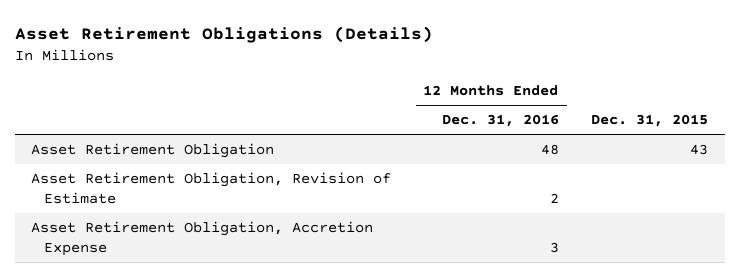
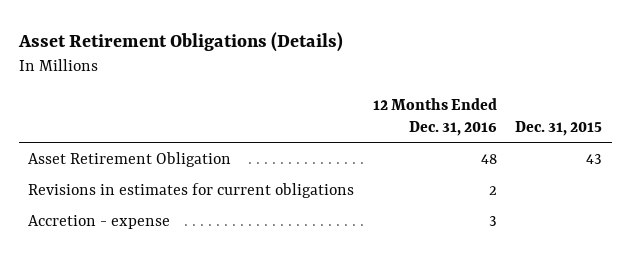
- Asset Retirement Obligation, Revision of Estimate | 2 |
- Asset Retirement Obligation, Accretion Expense | 3 |
+ Revisions in estimates for current obligations | 2 |
+ Accretion - expense | 3 |

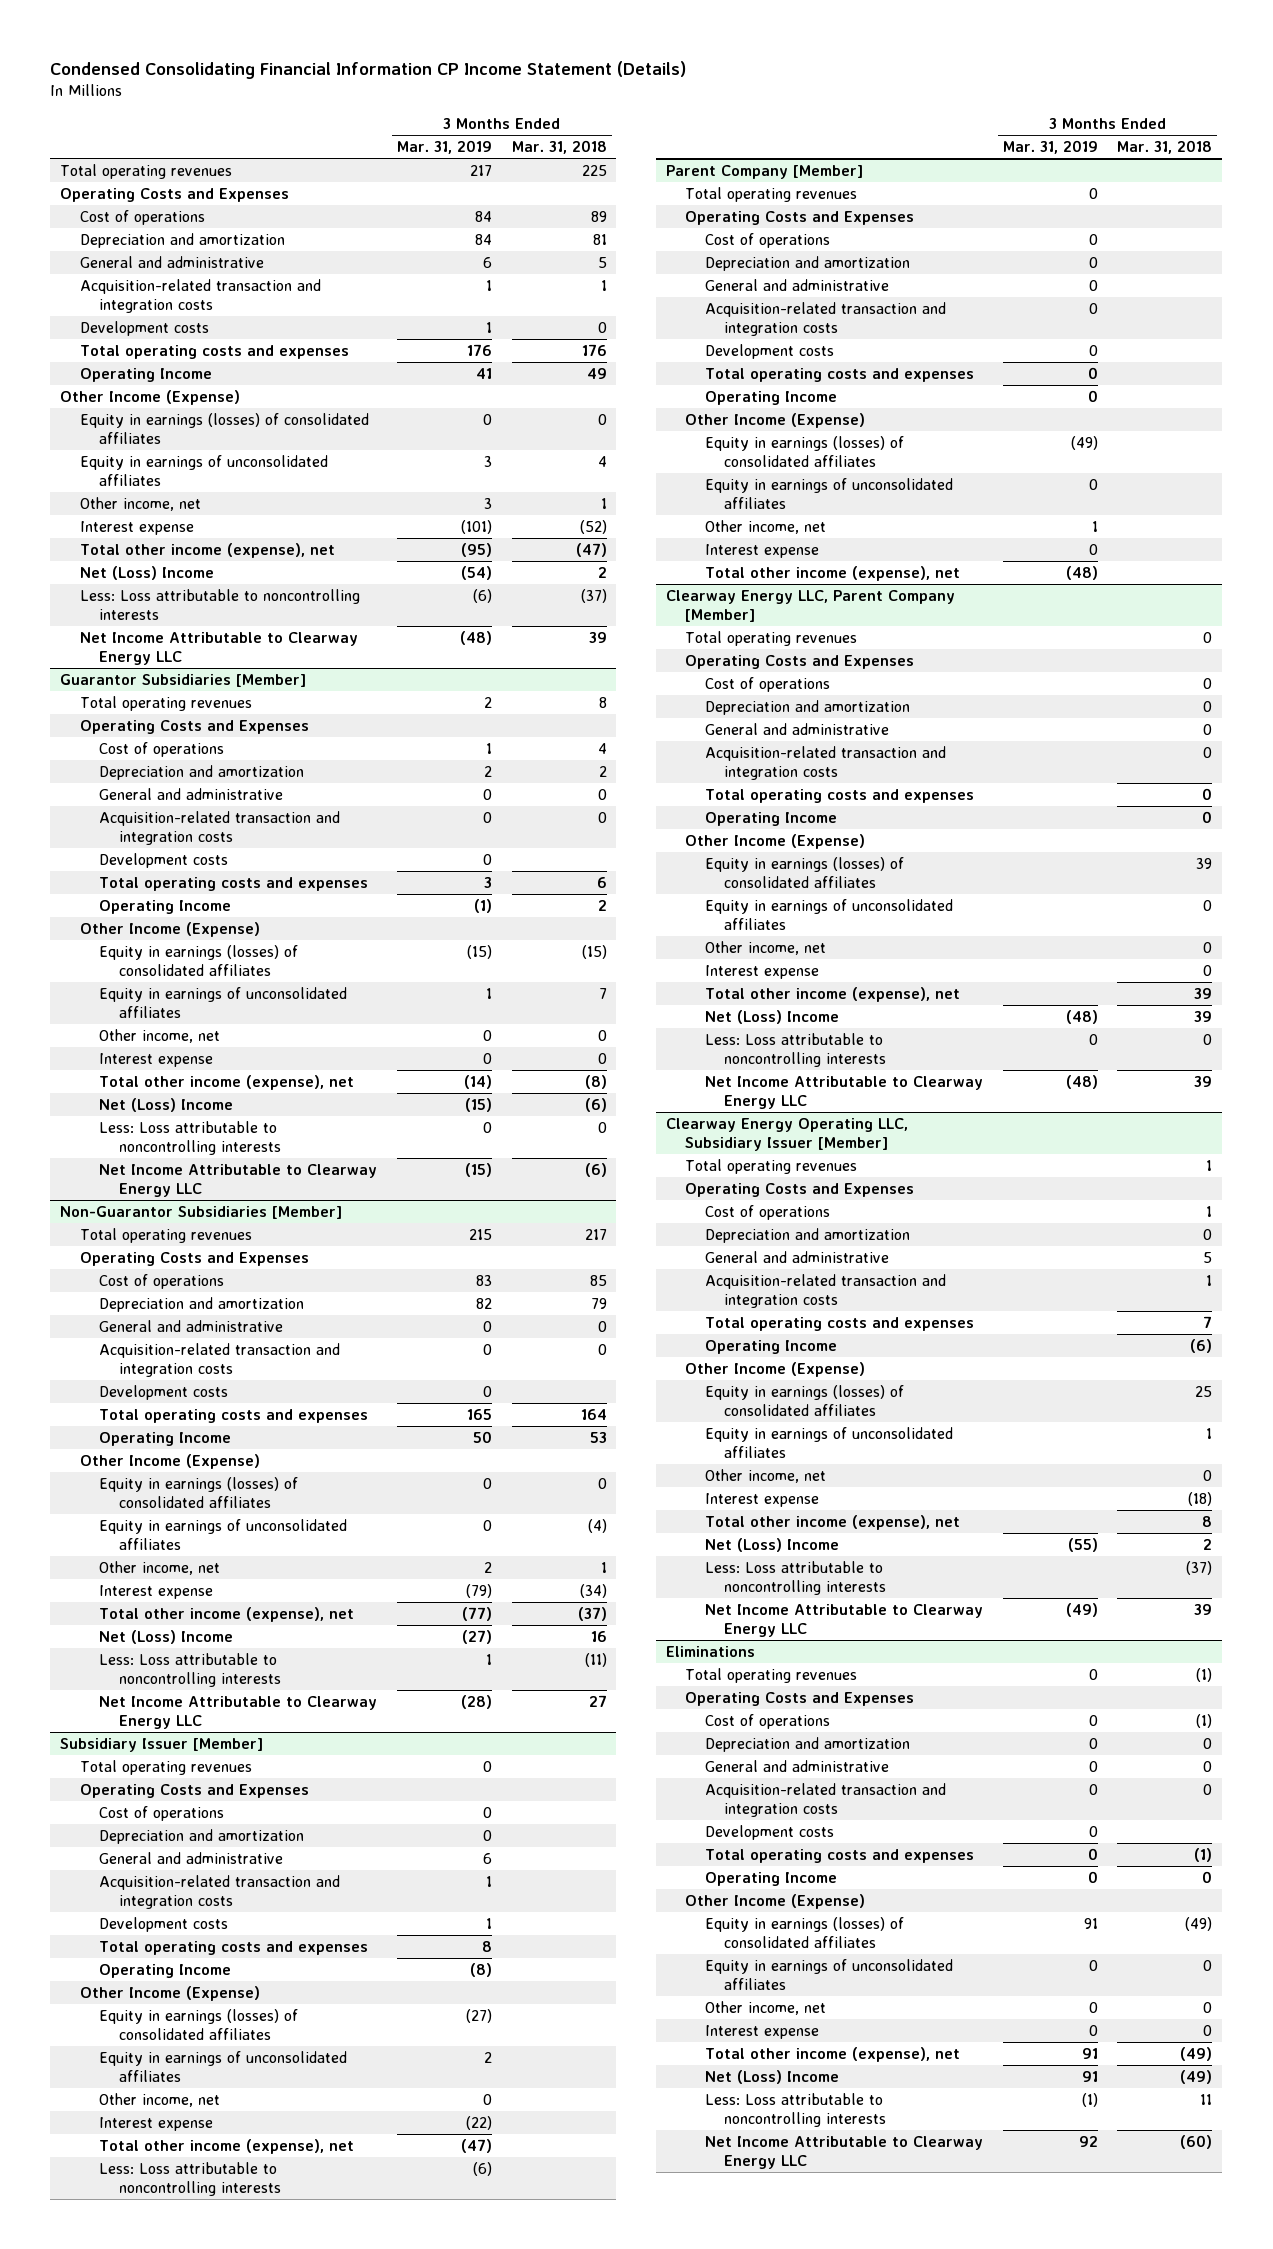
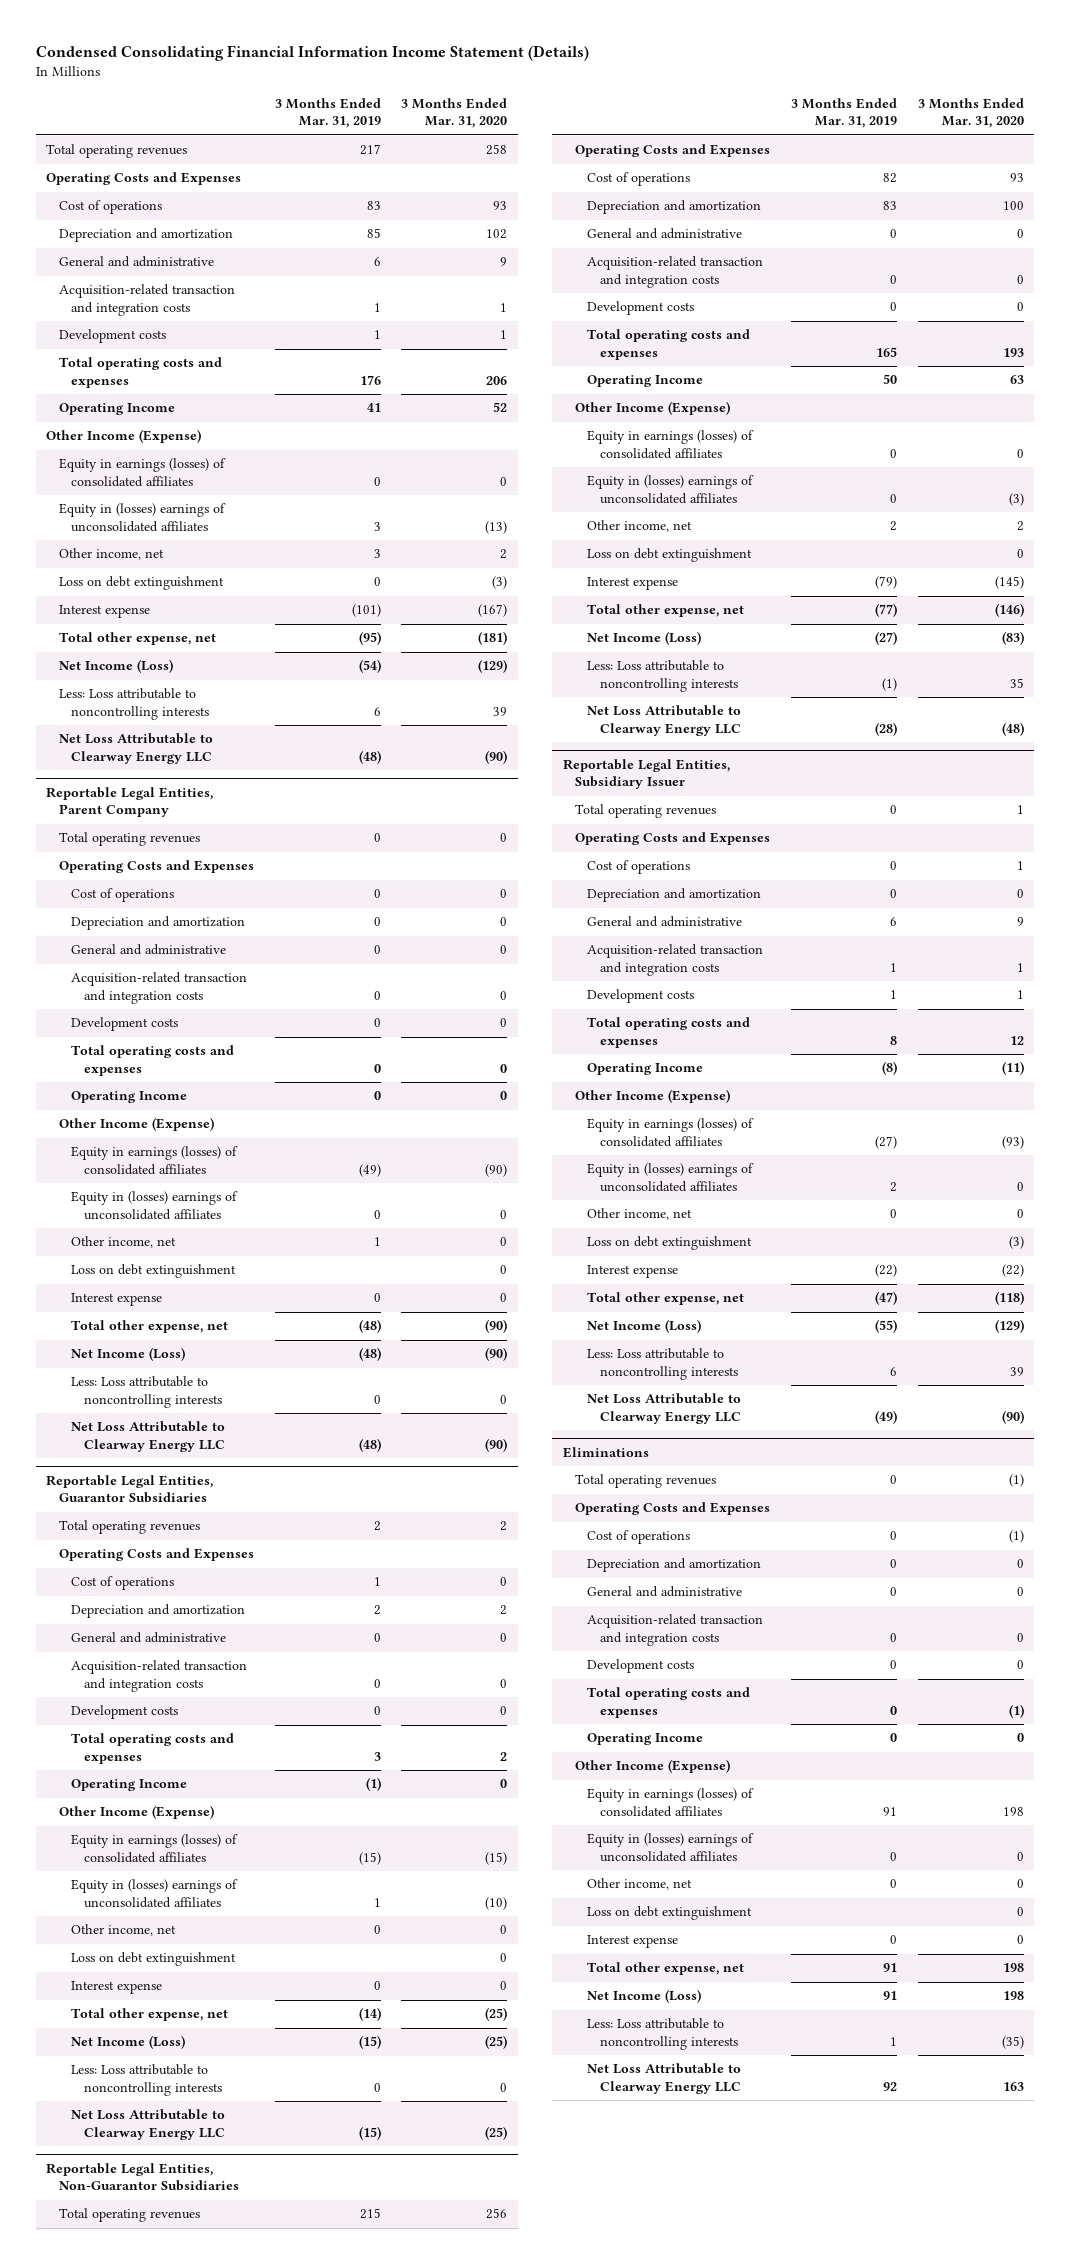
- Condensed Consolidating Financial Information CP Income Statement (Details)
+ Condensed Consolidating Financial Information Income Statement (Details)
- | 3 Months Ended Mar. 31, 2019 | 3 Months Ended Mar. 31, 2018
+ | 3 Months Ended Mar. 31, 2019 | 3 Months Ended Mar. 31, 2020
- Cost of operations | 84 | 89
- Depreciation and amortization | 84 | 81
+ Cost of operations | 83 | 93
+ Depreciation and amortization | 85 | 102
- Equity in earnings of unconsolidated affiliates | 3 | 4
+ Equity in (losses) earnings of unconsolidated affiliates | 3 | (13)
+ Loss on debt extinguishment | 0 | (3)
- Total other income (expense), net | (95) | (47)
- Net (Loss) Income | (54) | 2
- Less: Loss attributable to noncontrolling interests | (6) | (37)
- Net Income Attributable to Clearway Energy LLC | (48) | 39
- Guarantor Subsidiaries [Member]
+ Total other expense, net | (95) | (181)
+ Net Income (Loss) | (54) | (129)
+ Less: Loss attributable to noncontrolling interests | 6 | 39
+ Net Loss Attributable to Clearway Energy LLC | (48) | (90)
+ Reportable Legal Entities, Parent Company
+ Total operating revenues | 0 | 0
+ Operating Costs and Expenses
+ Cost of operations | 0 | 0
+ Depreciation and amortization | 0 | 0
+ General and administrative | 0 | 0
+ Acquisition-related transaction and integration costs | 0 | 0
+ Development costs | 0 | 0
+ Total operating costs and expenses | 0 | 0
+ Operating Income | 0 | 0
+ Other Income (Expense)
+ Equity in earnings (losses) of consolidated affiliates | (49) | (90)
+ Equity in (losses) earnings of unconsolidated affiliates | 0 | 0
+ Other income, net | 1 | 0
+ Loss on debt extinguishment | | 0
+ Interest expense | 0 | 0
+ Total other expense, net | (48) | (90)
+ Net Income (Loss) | (48) | (90)
+ Less: Loss attributable to noncontrolling interests | 0 | 0
+ Net Loss Attributable to Clearway Energy LLC | (48) | (90)
+ Reportable Legal Entities, Guarantor Subsidiaries
- Equity in earnings of unconsolidated affiliates | 1 | 7
+ Equity in (losses) earnings of unconsolidated affiliates | 1 | (10)
+ Loss on debt extinguishment | | 0
- Total other income (expense), net | (14) | (8)
- Net (Loss) Income | (15) | (6)
+ Total other expense, net | (14) | (25)
+ Net Income (Loss) | (15) | (25)
- Net Income Attributable to Clearway Energy LLC | (15) | (6)
- Non-Guarantor Subsidiaries [Member]
+ Net Loss Attributable to Clearway Energy LLC | (15) | (25)
+ Reportable Legal Entities, Non-Guarantor Subsidiaries
- Cost of operations | 83 | 85
- Depreciation and amortization | 82 | 79
+ Cost of operations | 82 | 93
+ Depreciation and amortization | 83 | 100
- Equity in earnings of unconsolidated affiliates | 0 | (4)
+ Equity in (losses) earnings of unconsolidated affiliates | 0 | (3)
+ Loss on debt extinguishment | | 0
- Total other income (expense), net | (77) | (37)
- Net (Loss) Income | (27) | 16
- Less: Loss attributable to noncontrolling interests | 1 | (11)
- Net Income Attributable to Clearway Energy LLC | (28) | 27
- Subsidiary Issuer [Member]
+ Total other expense, net | (77) | (146)
+ Net Income (Loss) | (27) | (83)
+ Less: Loss attributable to noncontrolling interests | (1) | 35
+ Net Loss Attributable to Clearway Energy LLC | (28) | (48)
+ Reportable Legal Entities, Subsidiary Issuer
- Equity in earnings of unconsolidated affiliates | 2 |
+ Equity in (losses) earnings of unconsolidated affiliates | 2 | 0
+ Loss on debt extinguishment | | (3)
- Total other income (expense), net | (47) |
- Less: Loss attributable to noncontrolling interests | (6) |
- Parent Company [Member]
- Total operating revenues | 0 |
- Operating Costs and Expenses
- Cost of operations | 0 |
- Depreciation and amortization | 0 |
- General and administrative | 0 |
- Acquisition-related transaction and integration costs | 0 |
- Development costs | 0 |
- Total operating costs and expenses | 0 |
- Operating Income | 0 |
- Other Income (Expense)
- Equity in earnings (losses) of consolidated affiliates | (49) |
- Equity in earnings of unconsolidated affiliates | 0 |
- Other income, net | 1 |
- Interest expense | 0 |
- Total other income (expense), net | (48) |
- Clearway Energy LLC, Parent Company [Member]
- Total operating revenues | | 0
- Operating Costs and Expenses
- Cost of operations | | 0
- Depreciation and amortization | | 0
- General and administrative | | 0
- Acquisition-related transaction and integration costs | | 0
- Total operating costs and expenses | | 0
- Operating Income | | 0
- Other Income (Expense)
- Equity in earnings (losses) of consolidated affiliates | | 39
- Equity in earnings of unconsolidated affiliates | | 0
- Other income, net | | 0
- Interest expense | | 0
- Total other income (expense), net | | 39
- Net (Loss) Income | (48) | 39
- Less: Loss attributable to noncontrolling interests | 0 | 0
- Net Income Attributable to Clearway Energy LLC | (48) | 39
- Clearway Energy Operating LLC, Subsidiary Issuer [Member]
- Total operating revenues | | 1
- Operating Costs and Expenses
- Cost of operations | | 1
- Depreciation and amortization | | 0
- General and administrative | | 5
- Acquisition-related transaction and integration costs | | 1
- Total operating costs and expenses | | 7
- Operating Income | | (6)
- Other Income (Expense)
- Equity in earnings (losses) of consolidated affiliates | | 25
- Equity in earnings of unconsolidated affiliates | | 1
- Other income, net | | 0
- Interest expense | | (18)
- Total other income (expense), net | | 8
- Net (Loss) Income | (55) | 2
- Less: Loss attributable to noncontrolling interests | | (37)
- Net Income Attributable to Clearway Energy LLC | (49) | 39
+ Total other expense, net | (47) | (118)
+ Net Income (Loss) | (55) | (129)
+ Less: Loss attributable to noncontrolling interests | 6 | 39
+ Net Loss Attributable to Clearway Energy LLC | (49) | (90)
@ Eliminations
- Equity in earnings of unconsolidated affiliates | 0 | 0
+ Equity in (losses) earnings of unconsolidated affiliates | 0 | 0
+ Loss on debt extinguishment | | 0
- Total other income (expense), net | 91 | (49)
- Net (Loss) Income | 91 | (49)
- Less: Loss attributable to noncontrolling interests | (1) | 11
- Net Income Attributable to Clearway Energy LLC | 92 | (60)
+ Total other expense, net | 91 | 198
+ Net Income (Loss) | 91 | 198
+ Less: Loss attributable to noncontrolling interests | 1 | (35)
+ Net Loss Attributable to Clearway Energy LLC | 92 | 163

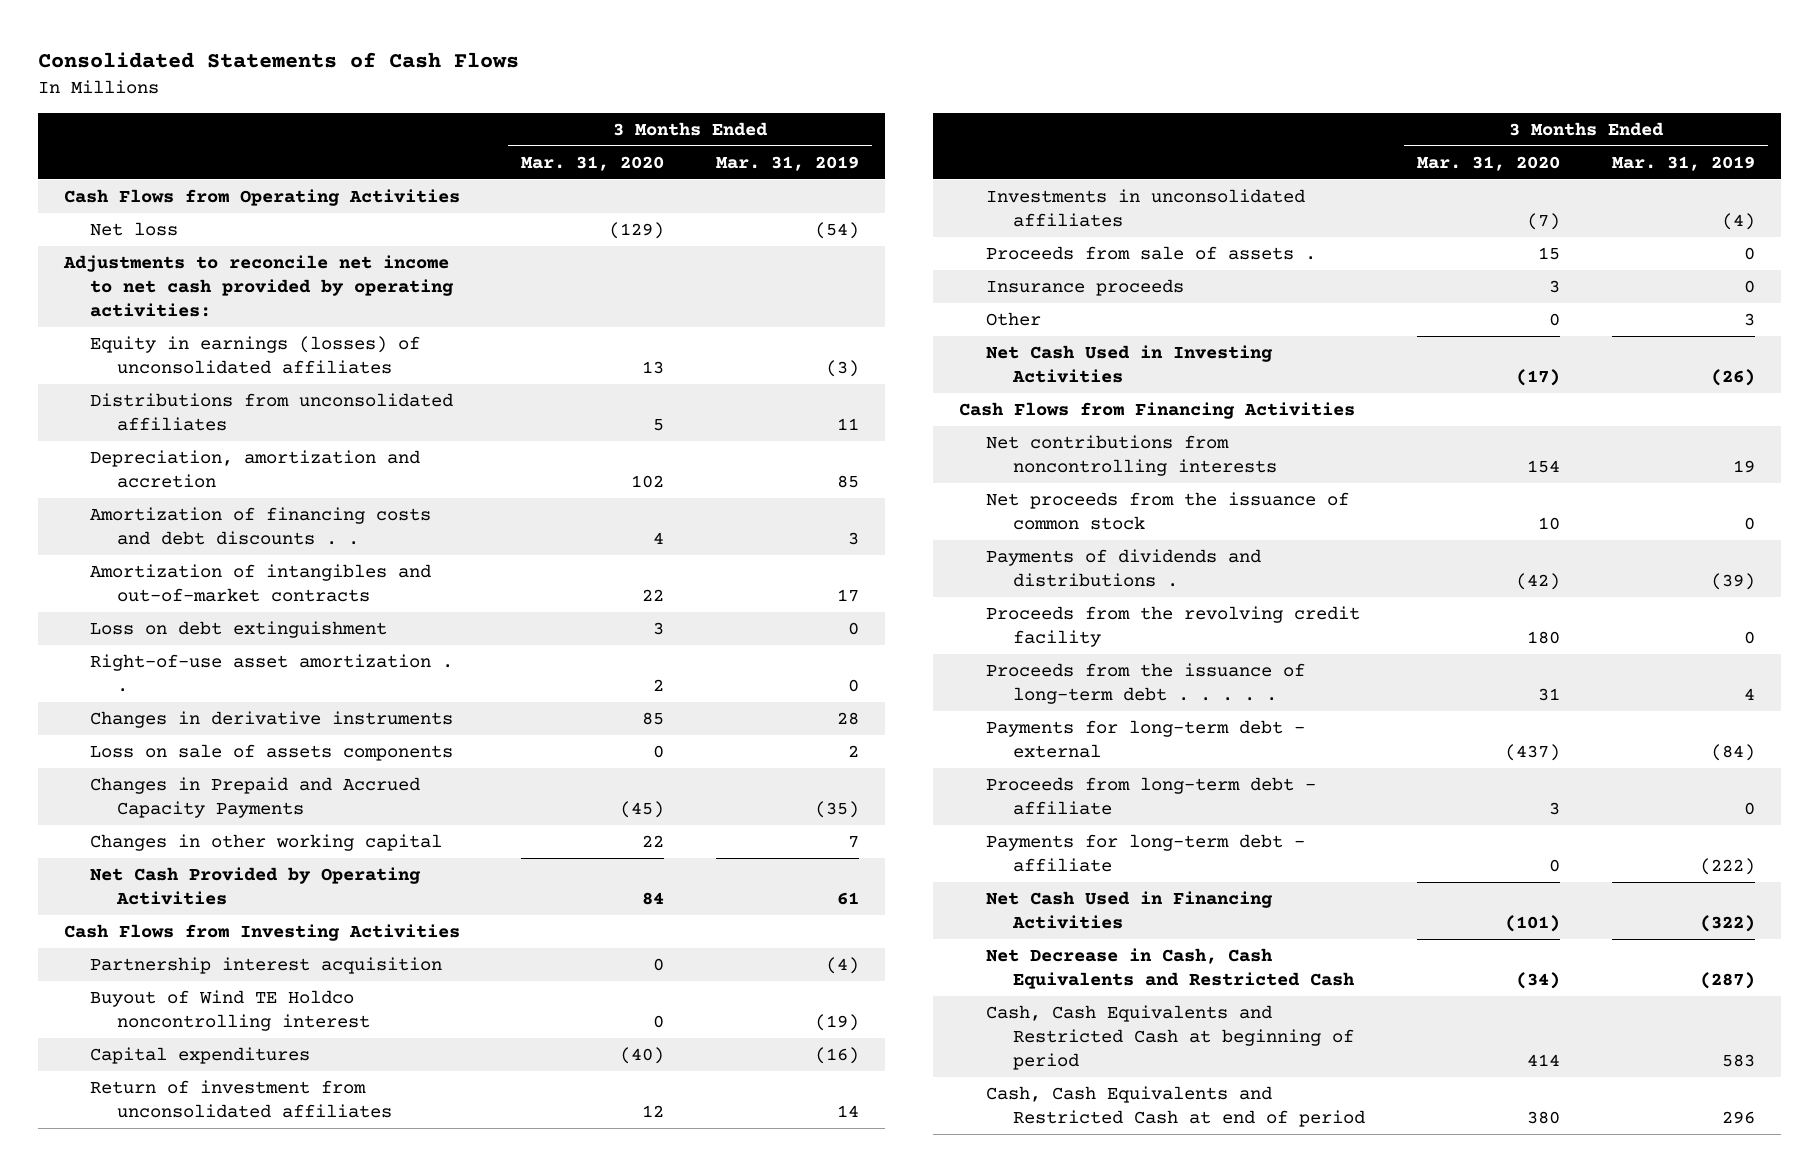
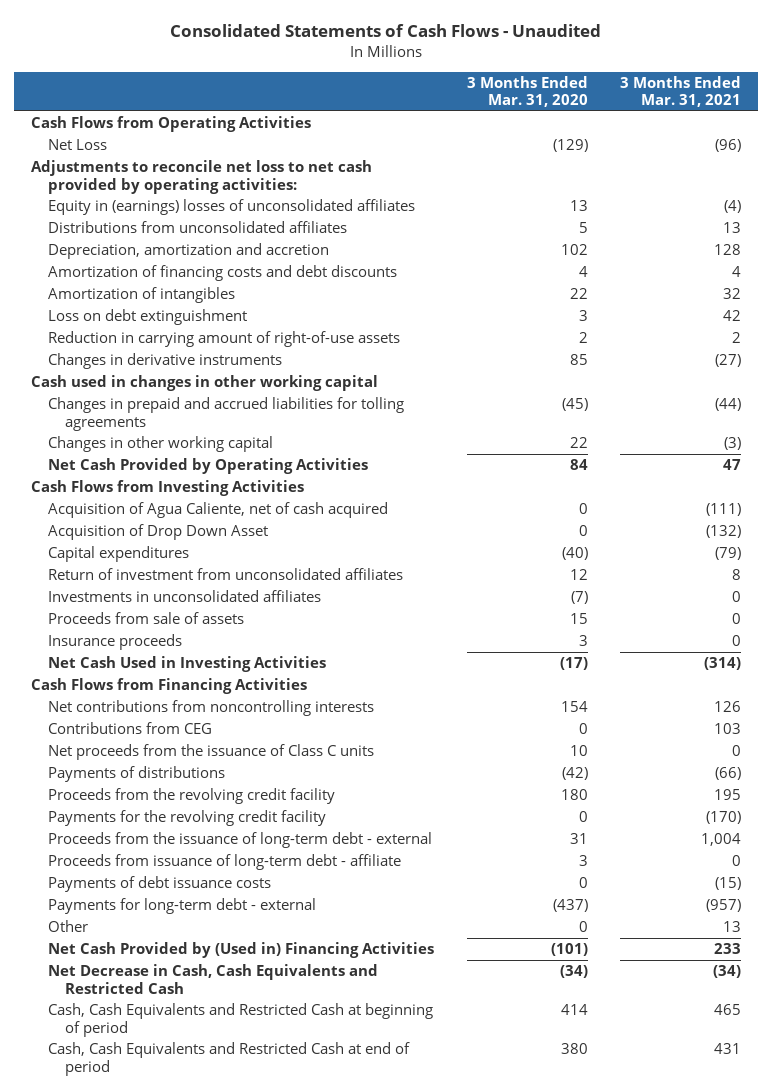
- Consolidated Statements of Cash Flows
+ Consolidated Statements of Cash Flows - Unaudited
- | 3 Months Ended Mar. 31, 2020 | 3 Months Ended Mar. 31, 2019
+ | 3 Months Ended Mar. 31, 2020 | 3 Months Ended Mar. 31, 2021
- Net loss | (129) | (54)
- Adjustments to reconcile net income to net cash provided by operating activities:
- Equity in earnings (losses) of unconsolidated affiliates | 13 | (3)
+ Net Loss | (129) | (96)
+ Adjustments to reconcile net loss to net cash provided by operating activities:
+ Equity in (earnings) losses of unconsolidated affiliates | 13 | (4)
- Amortization of financing costs and debt discounts . . | 4 | 3
- Amortization of intangibles and out-of-market contracts | 22 | 17
+ Amortization of financing costs and debt discounts | 4 | 4
+ Amortization of intangibles | 22 | 32
- Right-of-use asset amortization . . | 2 | 0
+ Reduction in carrying amount of right-of-use assets | 2 | 2
- Loss on sale of assets components | 0 | 2
- Changes in Prepaid and Accrued Capacity Payments | (45) | (35)
+ Cash used in changes in other working capital
+ Changes in prepaid and accrued liabilities for tolling agreements | (45) | (44)
- Partnership interest acquisition | 0 | (4)
- Buyout of Wind TE Holdco noncontrolling interest | 0 | (19)
+ Acquisition of Agua Caliente, net of cash acquired | 0 | (111)
+ Acquisition of Drop Down Asset | 0 | (132)
- Proceeds from sale of assets . | 15 | 0
+ Proceeds from sale of assets | 15 | 0
- Net proceeds from the issuance of common stock | 10 | 0
- Payments of dividends and distributions . | (42) | (39)
+ Contributions from CEG | 0 | 103
+ Net proceeds from the issuance of Class C units | 10 | 0
+ Payments of distributions | (42) | (66)
- Proceeds from the issuance of long-term debt . . . . . | 31 | 4
+ Payments for the revolving credit facility | 0 | (170)
+ Proceeds from the issuance of long-term debt - external | 31 | 1,004
+ Proceeds from issuance of long-term debt - affiliate | 3 | 0
+ Payments of debt issuance costs | 0 | (15)
- Proceeds from long-term debt - affiliate | 3 | 0
- Payments for long-term debt - affiliate | 0 | (222)
- Net Cash Used in Financing Activities | (101) | (322)
moved down: Other | 0 | 13
+ Net Cash Provided by (Used in) Financing Activities | (101) | 233

